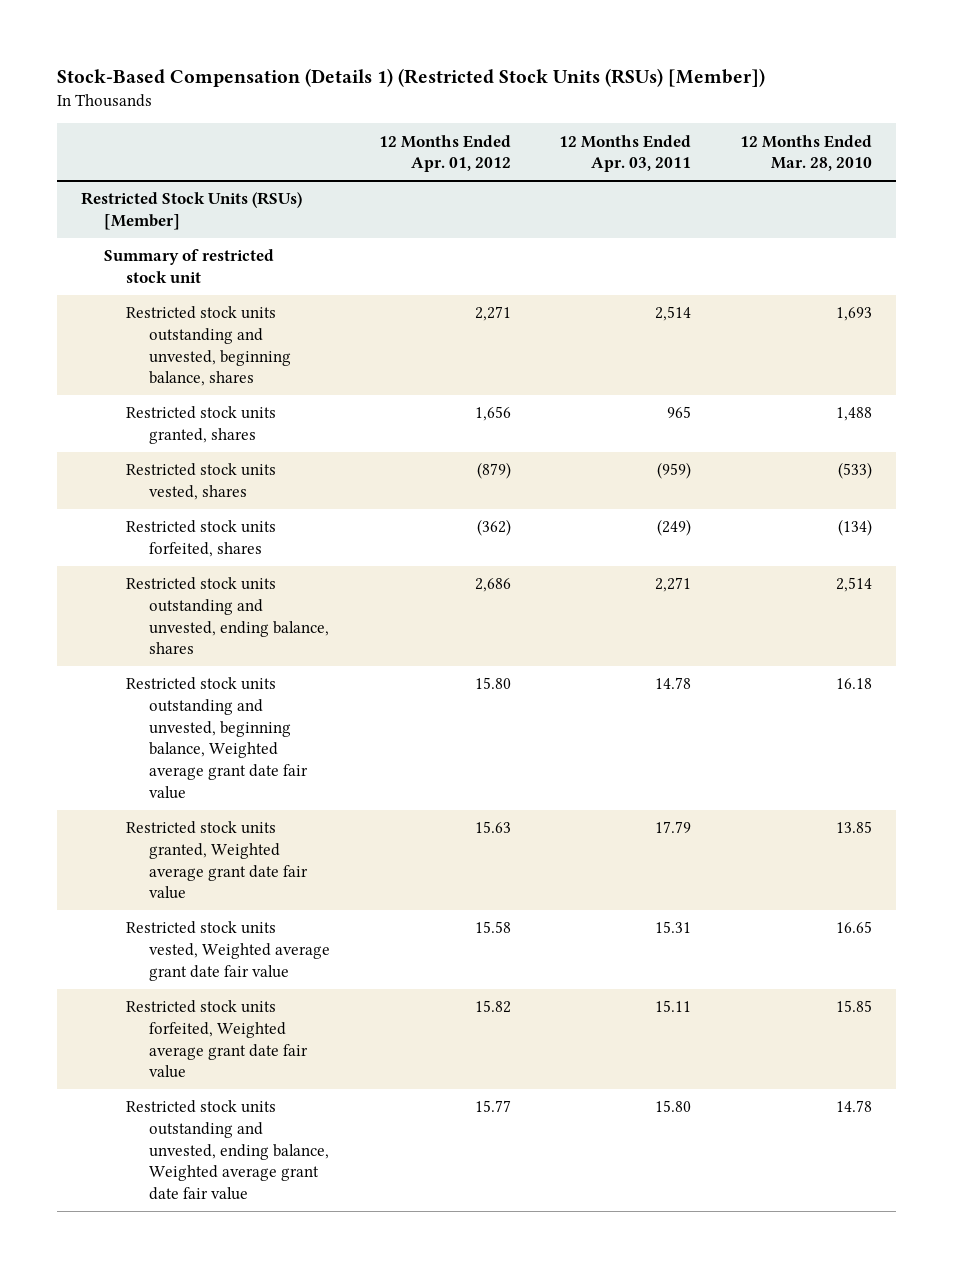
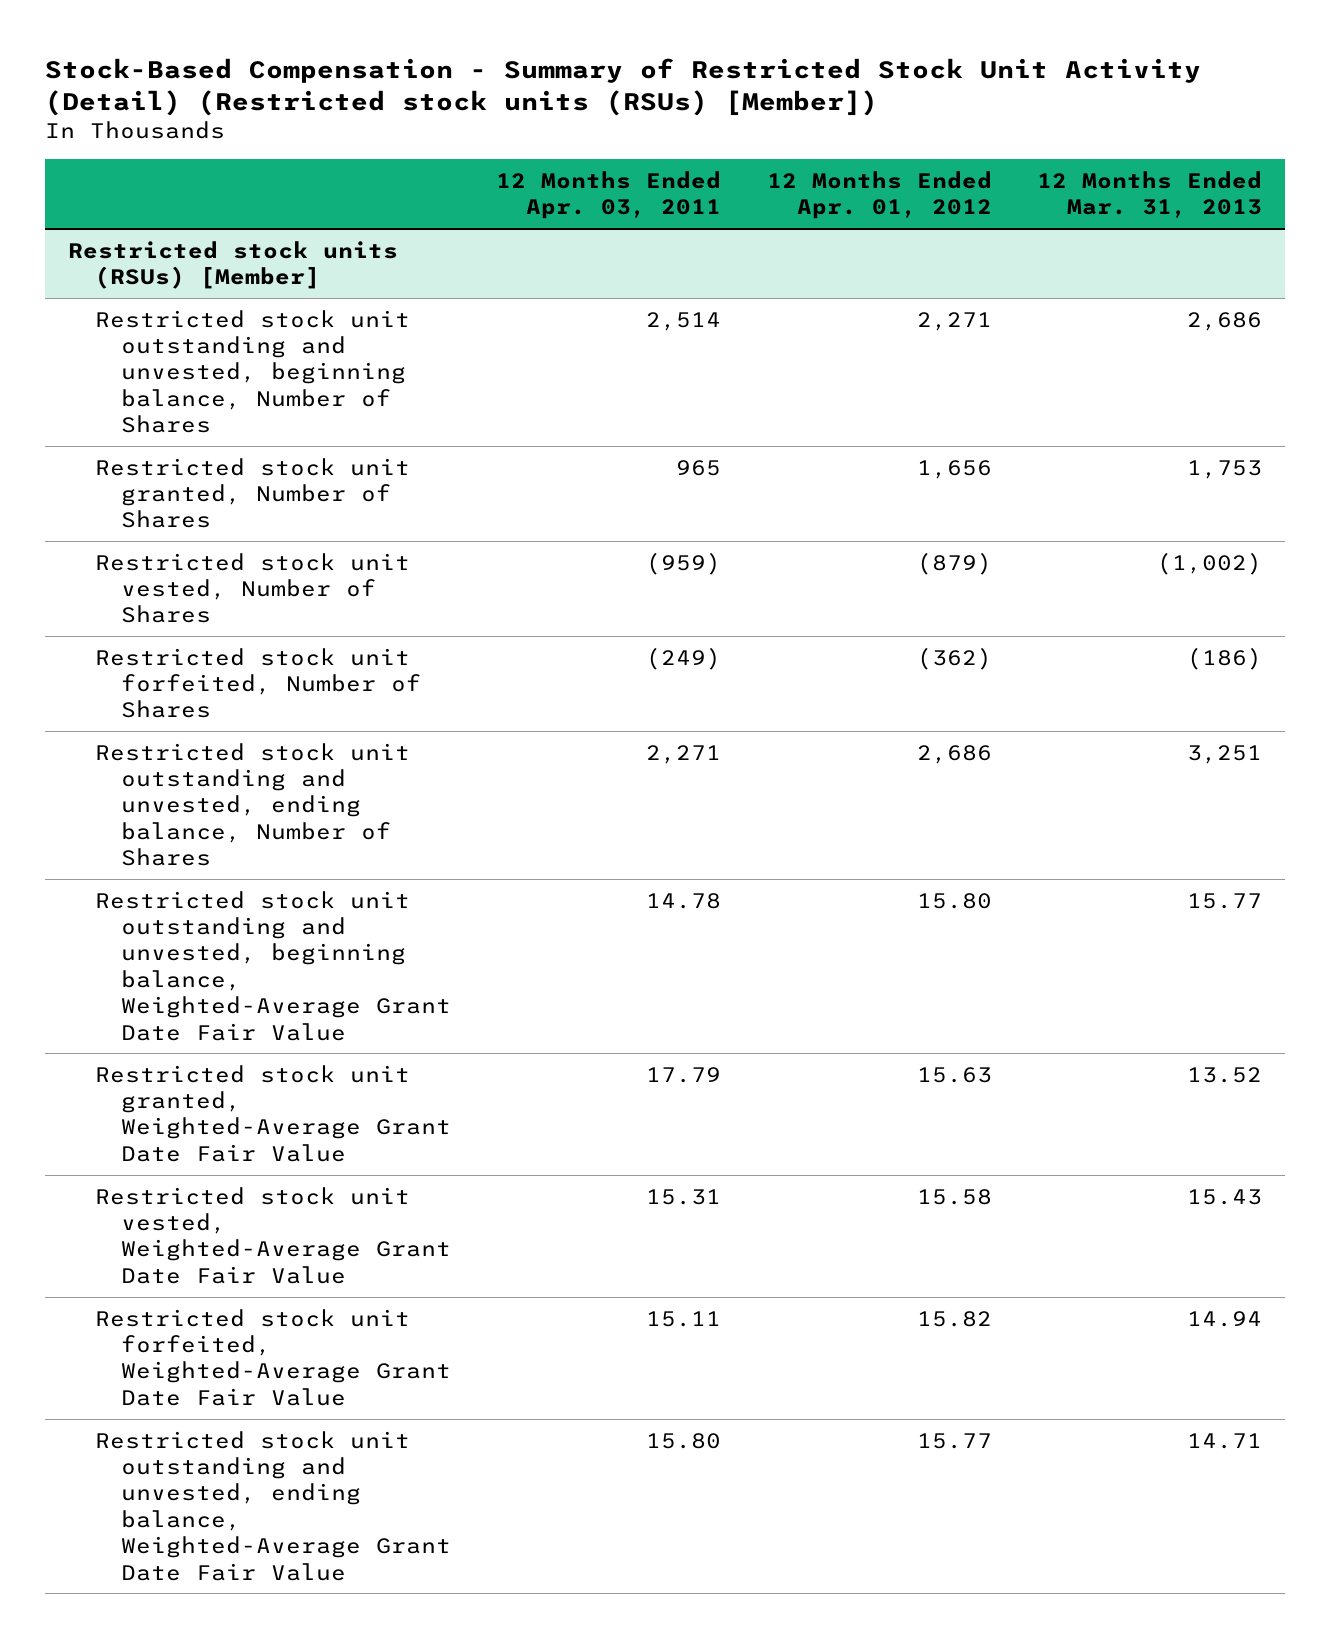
- Stock-Based Compensation (Details 1) (Restricted Stock Units (RSUs) [Member])
+ Stock-Based Compensation - Summary of Restricted Stock Unit Activity (Detail) (Restricted stock units (RSUs) [Member])
- | 12 Months Ended Apr. 01, 2012 | 12 Months Ended Apr. 03, 2011 | 12 Months Ended Mar. 28, 2010
+ | 12 Months Ended Apr. 03, 2011 | 12 Months Ended Apr. 01, 2012 | 12 Months Ended Mar. 31, 2013
- Restricted Stock Units (RSUs) [Member]
- Summary of restricted stock unit
- Restricted stock units outstanding and unvested, beginning balance, shares | 2,271 | 2,514 | 1,693
- Restricted stock units granted, shares | 1,656 | 965 | 1,488
- Restricted stock units vested, shares | (879) | (959) | (533)
- Restricted stock units forfeited, shares | (362) | (249) | (134)
- Restricted stock units outstanding and unvested, ending balance, shares | 2,686 | 2,271 | 2,514
- Restricted stock units outstanding and unvested, beginning balance, Weighted average grant date fair value | 15.80 | 14.78 | 16.18
- Restricted stock units granted, Weighted average grant date fair value | 15.63 | 17.79 | 13.85
- Restricted stock units vested, Weighted average grant date fair value | 15.58 | 15.31 | 16.65
- Restricted stock units forfeited, Weighted average grant date fair value | 15.82 | 15.11 | 15.85
- Restricted stock units outstanding and unvested, ending balance, Weighted average grant date fair value | 15.77 | 15.80 | 14.78
+ Restricted stock units (RSUs) [Member]
+ Restricted stock unit outstanding and unvested, beginning balance, Number of Shares | 2,514 | 2,271 | 2,686
+ Restricted stock unit granted, Number of Shares | 965 | 1,656 | 1,753
+ Restricted stock unit vested, Number of Shares | (959) | (879) | (1,002)
+ Restricted stock unit forfeited, Number of Shares | (249) | (362) | (186)
+ Restricted stock unit outstanding and unvested, ending balance, Number of Shares | 2,271 | 2,686 | 3,251
+ Restricted stock unit outstanding and unvested, beginning balance, Weighted-Average Grant Date Fair Value | 14.78 | 15.80 | 15.77
+ Restricted stock unit granted, Weighted-Average Grant Date Fair Value | 17.79 | 15.63 | 13.52
+ Restricted stock unit vested, Weighted-Average Grant Date Fair Value | 15.31 | 15.58 | 15.43
+ Restricted stock unit forfeited, Weighted-Average Grant Date Fair Value | 15.11 | 15.82 | 14.94
+ Restricted stock unit outstanding and unvested, ending balance, Weighted-Average Grant Date Fair Value | 15.80 | 15.77 | 14.71

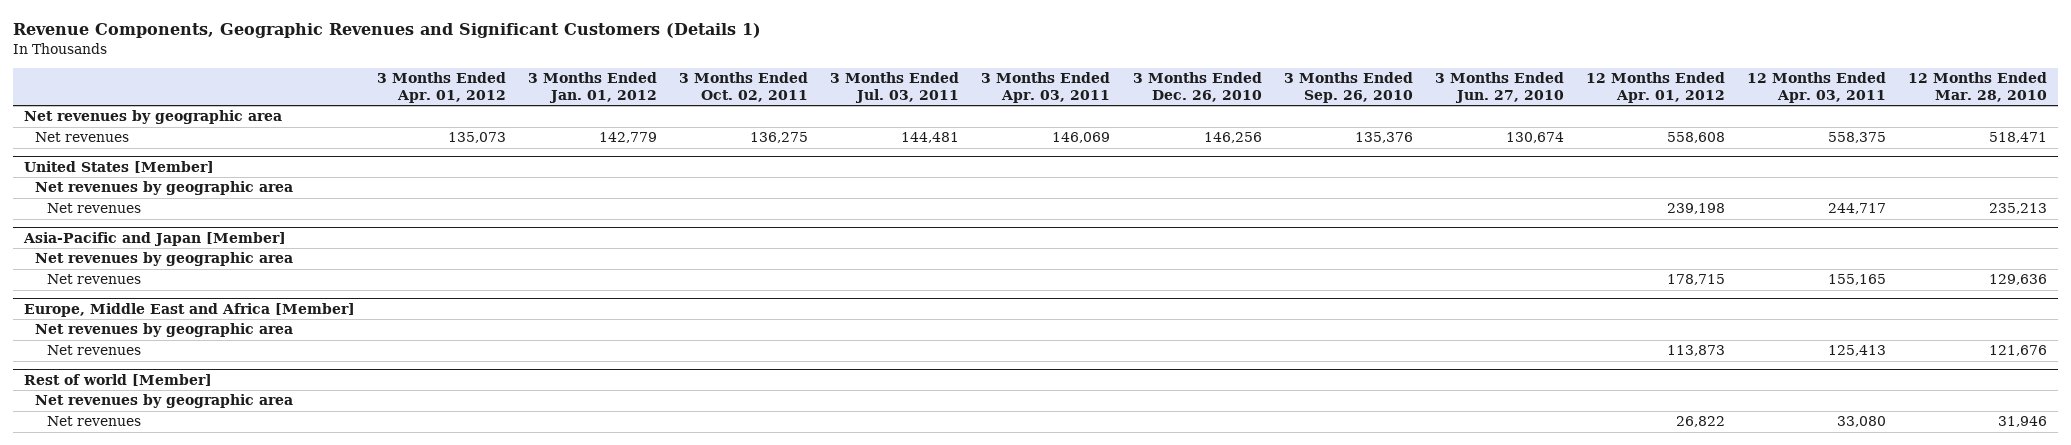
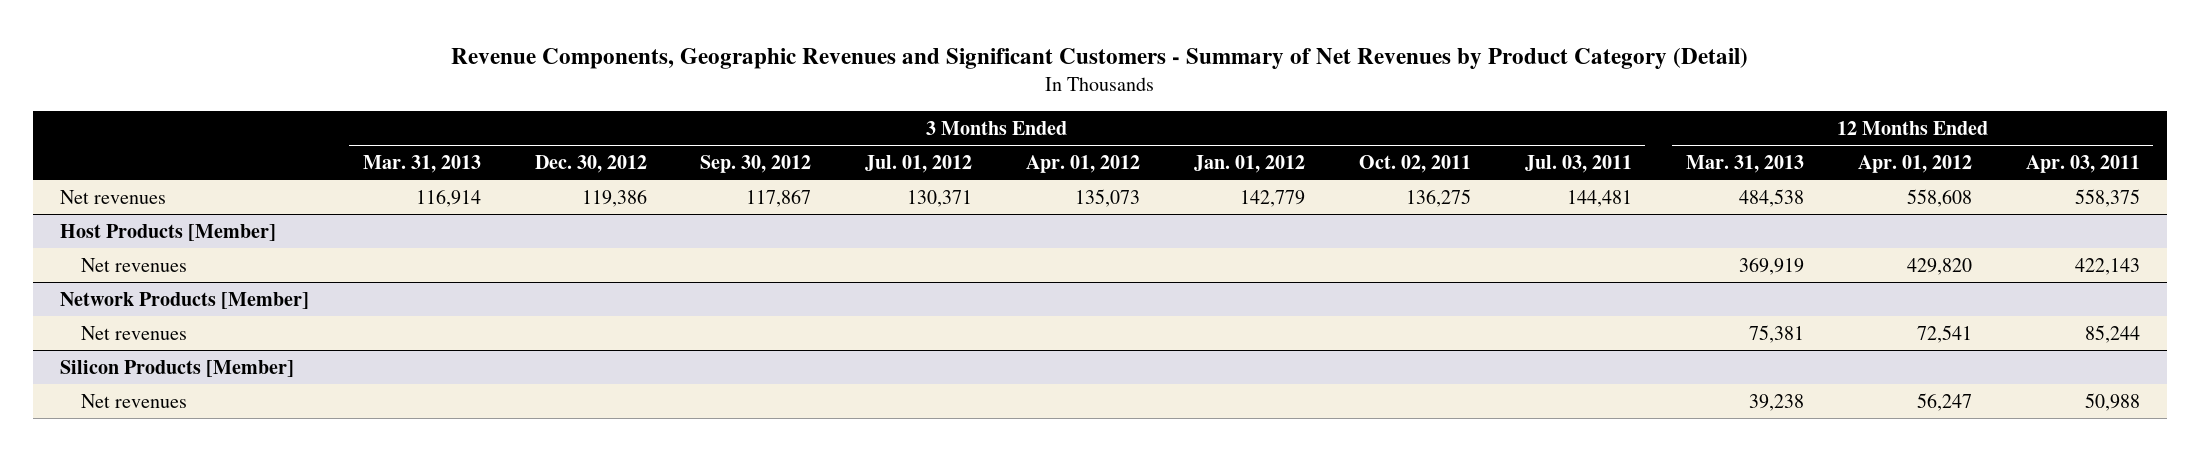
- Revenue Components, Geographic Revenues and Significant Customers (Details 1)
+ Revenue Components, Geographic Revenues and Significant Customers - Summary of Net Revenues by Product Category (Detail)
- | 3 Months Ended Apr. 01, 2012 | 3 Months Ended Jan. 01, 2012 | 3 Months Ended Oct. 02, 2011 | 3 Months Ended Jul. 03, 2011 | 3 Months Ended Apr. 03, 2011 | 3 Months Ended Dec. 26, 2010 | 3 Months Ended Sep. 26, 2010 | 3 Months Ended Jun. 27, 2010 | 12 Months Ended Apr. 01, 2012 | 12 Months Ended Apr. 03, 2011 | 12 Months Ended Mar. 28, 2010
+ | 3 Months Ended Mar. 31, 2013 | 3 Months Ended Dec. 30, 2012 | 3 Months Ended Sep. 30, 2012 | 3 Months Ended Jul. 01, 2012 | 3 Months Ended Apr. 01, 2012 | 3 Months Ended Jan. 01, 2012 | 3 Months Ended Oct. 02, 2011 | 3 Months Ended Jul. 03, 2011 | 12 Months Ended Mar. 31, 2013 | 12 Months Ended Apr. 01, 2012 | 12 Months Ended Apr. 03, 2011
- Net revenues by geographic area
- United States [Member]
- Net revenues by geographic area
- Net revenues | | | | | | | | | 239,198 | 244,717 | 235,213
- Asia-Pacific and Japan [Member]
- Net revenues by geographic area
- Net revenues | | | | | | | | | 178,715 | 155,165 | 129,636
- Europe, Middle East and Africa [Member]
- Net revenues by geographic area
- Net revenues | | | | | | | | | 113,873 | 125,413 | 121,676
- Rest of world [Member]
- Net revenues by geographic area
- Net revenues | | | | | | | | | 26,822 | 33,080 | 31,946
+ Host Products [Member]
+ Net revenues | | | | | | | | | 369,919 | 429,820 | 422,143
+ Network Products [Member]
+ Net revenues | | | | | | | | | 75,381 | 72,541 | 85,244
+ Silicon Products [Member]
+ Net revenues | | | | | | | | | 39,238 | 56,247 | 50,988

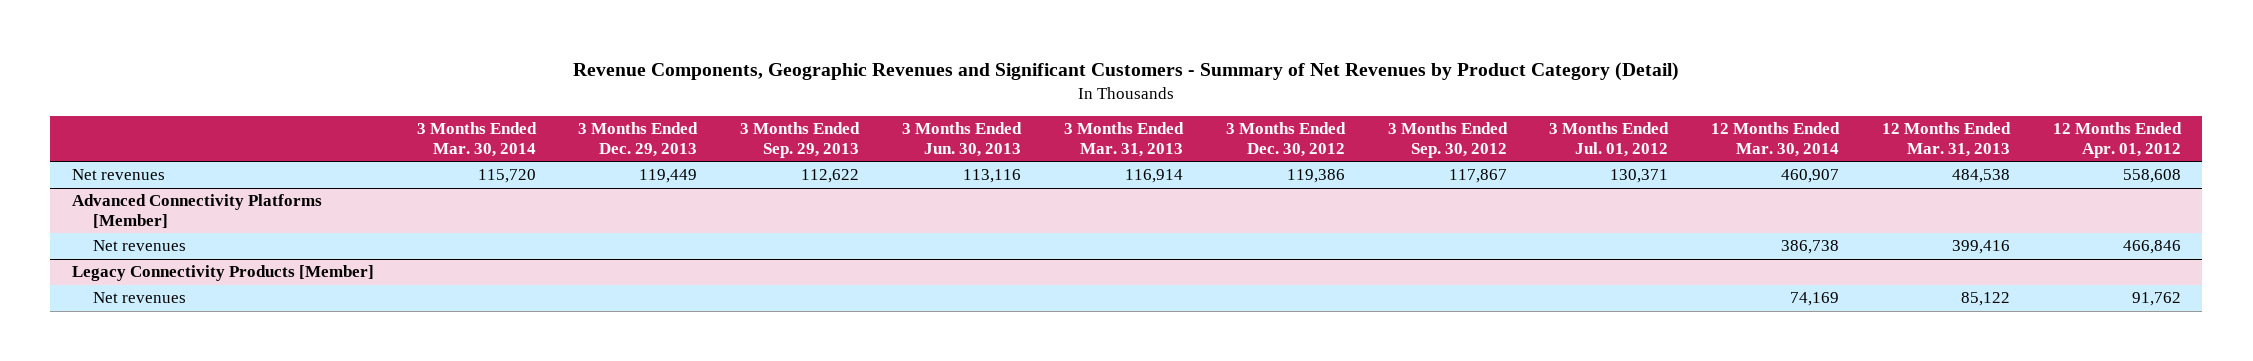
- | 3 Months Ended Mar. 31, 2013 | 3 Months Ended Dec. 30, 2012 | 3 Months Ended Sep. 30, 2012 | 3 Months Ended Jul. 01, 2012 | 3 Months Ended Apr. 01, 2012 | 3 Months Ended Jan. 01, 2012 | 3 Months Ended Oct. 02, 2011 | 3 Months Ended Jul. 03, 2011 | 12 Months Ended Mar. 31, 2013 | 12 Months Ended Apr. 01, 2012 | 12 Months Ended Apr. 03, 2011
+ | 3 Months Ended Mar. 30, 2014 | 3 Months Ended Dec. 29, 2013 | 3 Months Ended Sep. 29, 2013 | 3 Months Ended Jun. 30, 2013 | 3 Months Ended Mar. 31, 2013 | 3 Months Ended Dec. 30, 2012 | 3 Months Ended Sep. 30, 2012 | 3 Months Ended Jul. 01, 2012 | 12 Months Ended Mar. 30, 2014 | 12 Months Ended Mar. 31, 2013 | 12 Months Ended Apr. 01, 2012
- Host Products [Member]
- Net revenues | | | | | | | | | 369,919 | 429,820 | 422,143
- Network Products [Member]
- Net revenues | | | | | | | | | 75,381 | 72,541 | 85,244
- Silicon Products [Member]
- Net revenues | | | | | | | | | 39,238 | 56,247 | 50,988
+ Advanced Connectivity Platforms [Member]
+ Net revenues | | | | | | | | | 386,738 | 399,416 | 466,846
+ Legacy Connectivity Products [Member]
+ Net revenues | | | | | | | | | 74,169 | 85,122 | 91,762

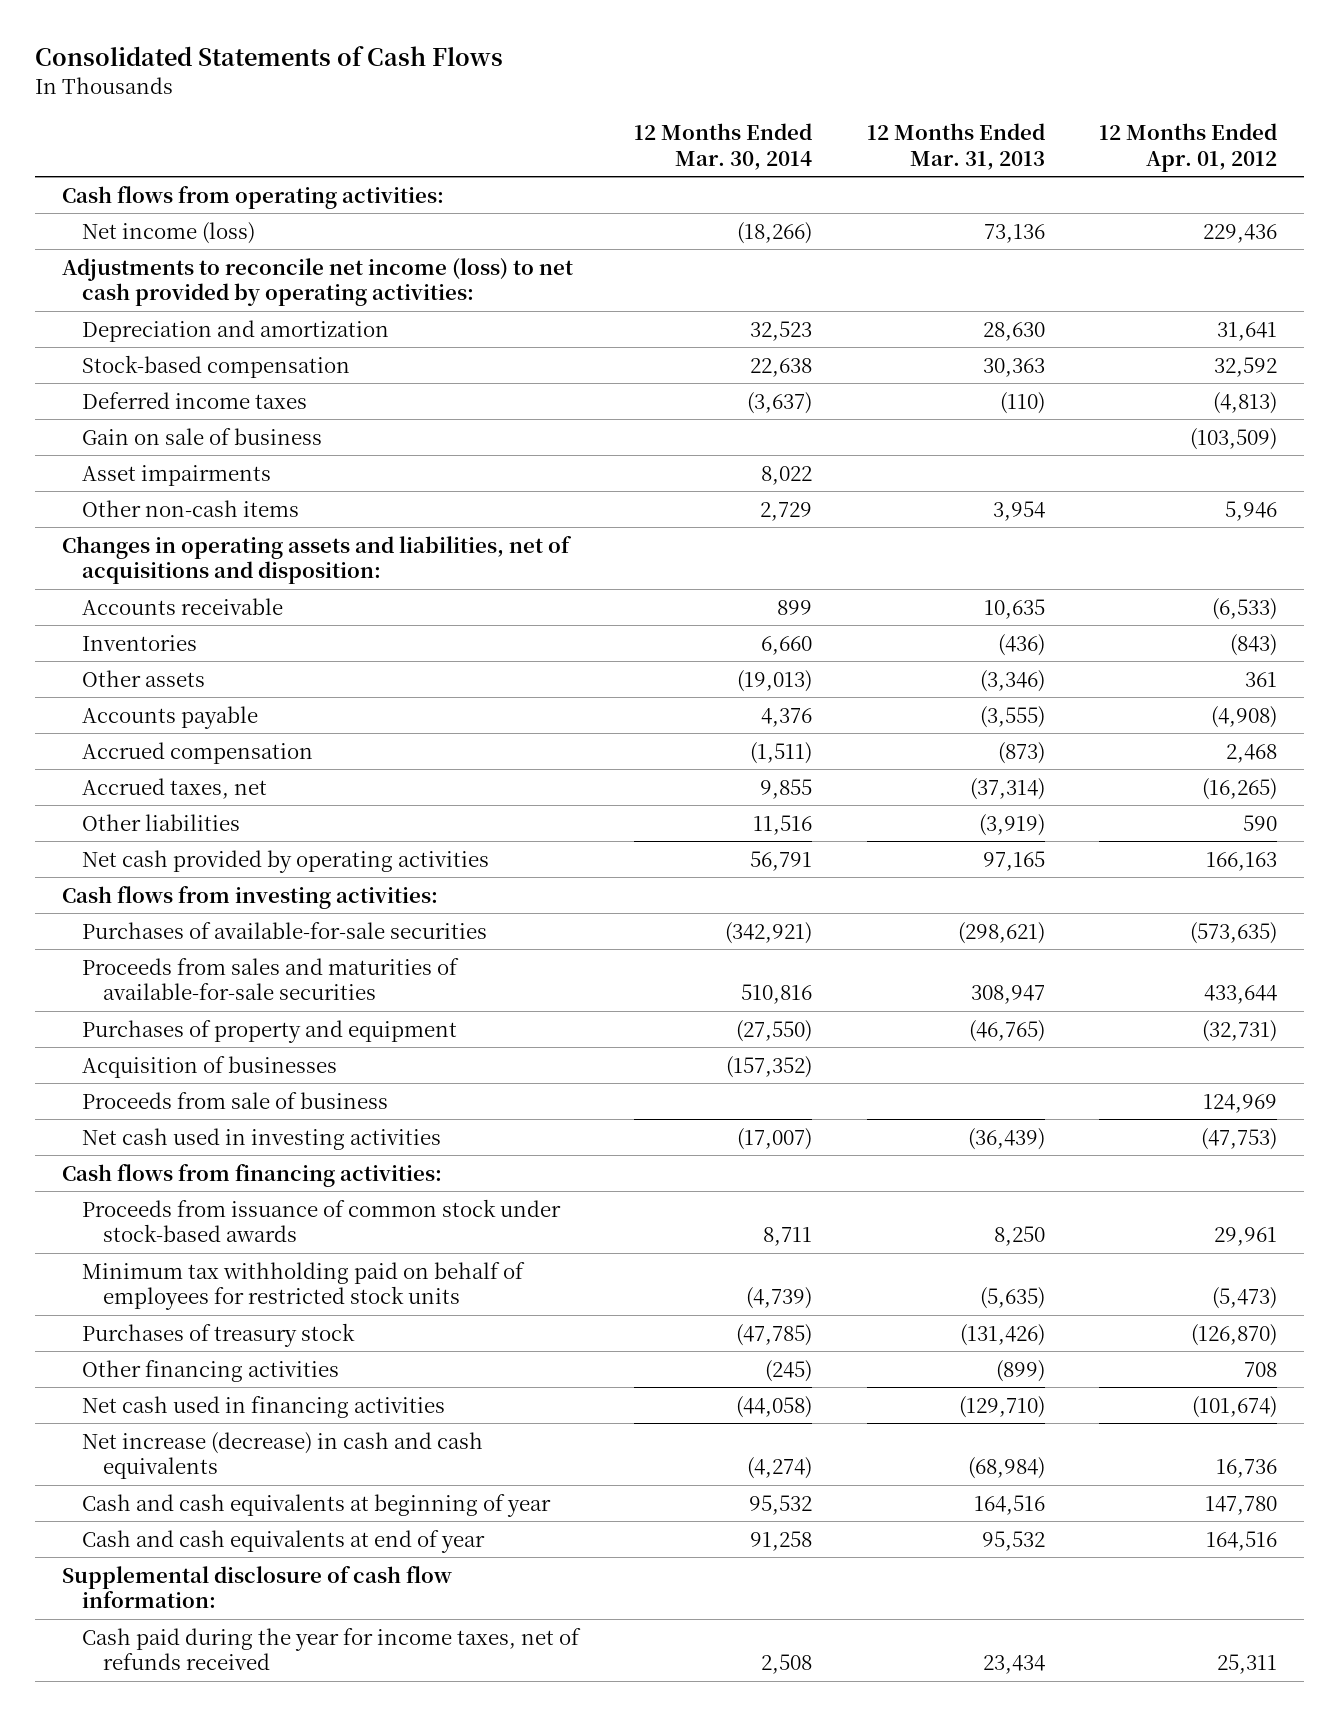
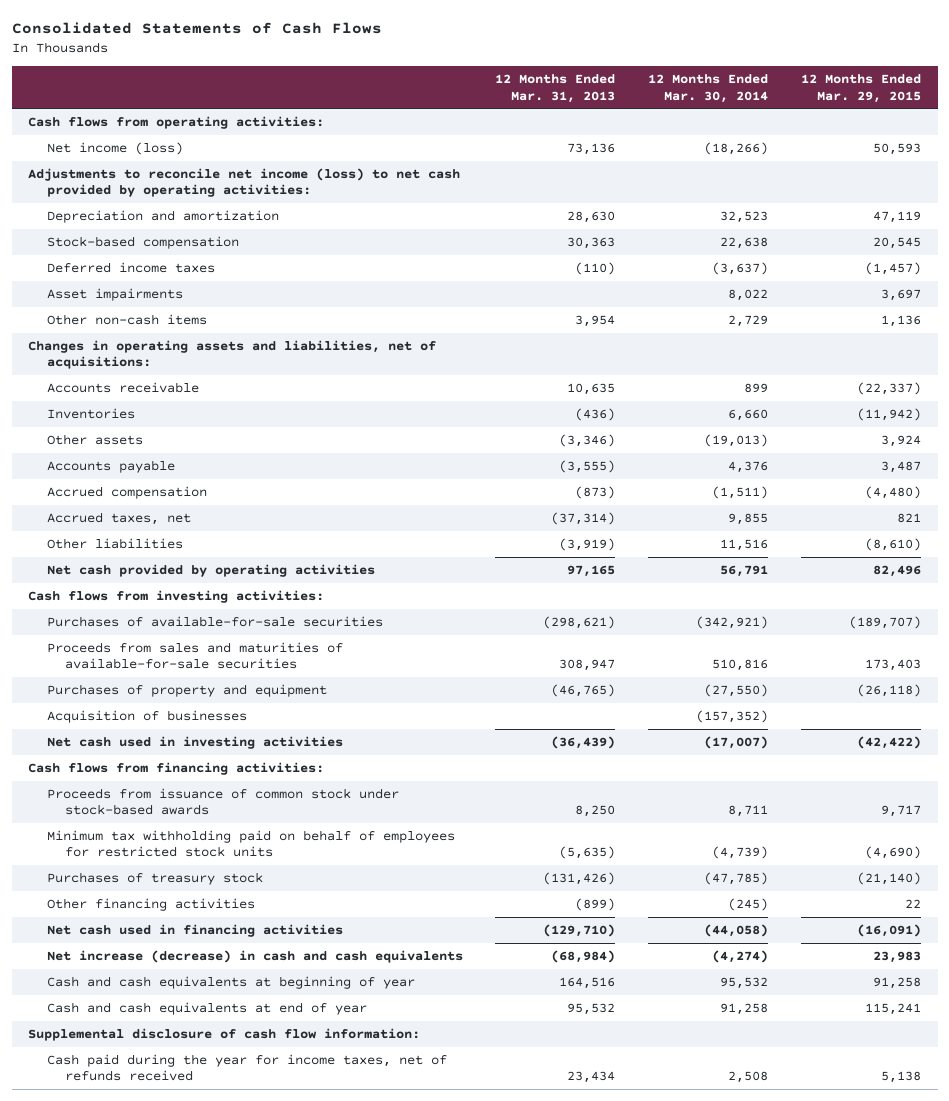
- | 12 Months Ended Mar. 30, 2014 | 12 Months Ended Mar. 31, 2013 | 12 Months Ended Apr. 01, 2012
+ | 12 Months Ended Mar. 31, 2013 | 12 Months Ended Mar. 30, 2014 | 12 Months Ended Mar. 29, 2015
- Gain on sale of business | | | (103,509)
- Changes in operating assets and liabilities, net of acquisitions and disposition:
+ Changes in operating assets and liabilities, net of acquisitions:
- Proceeds from sale of business | | | 124,969

